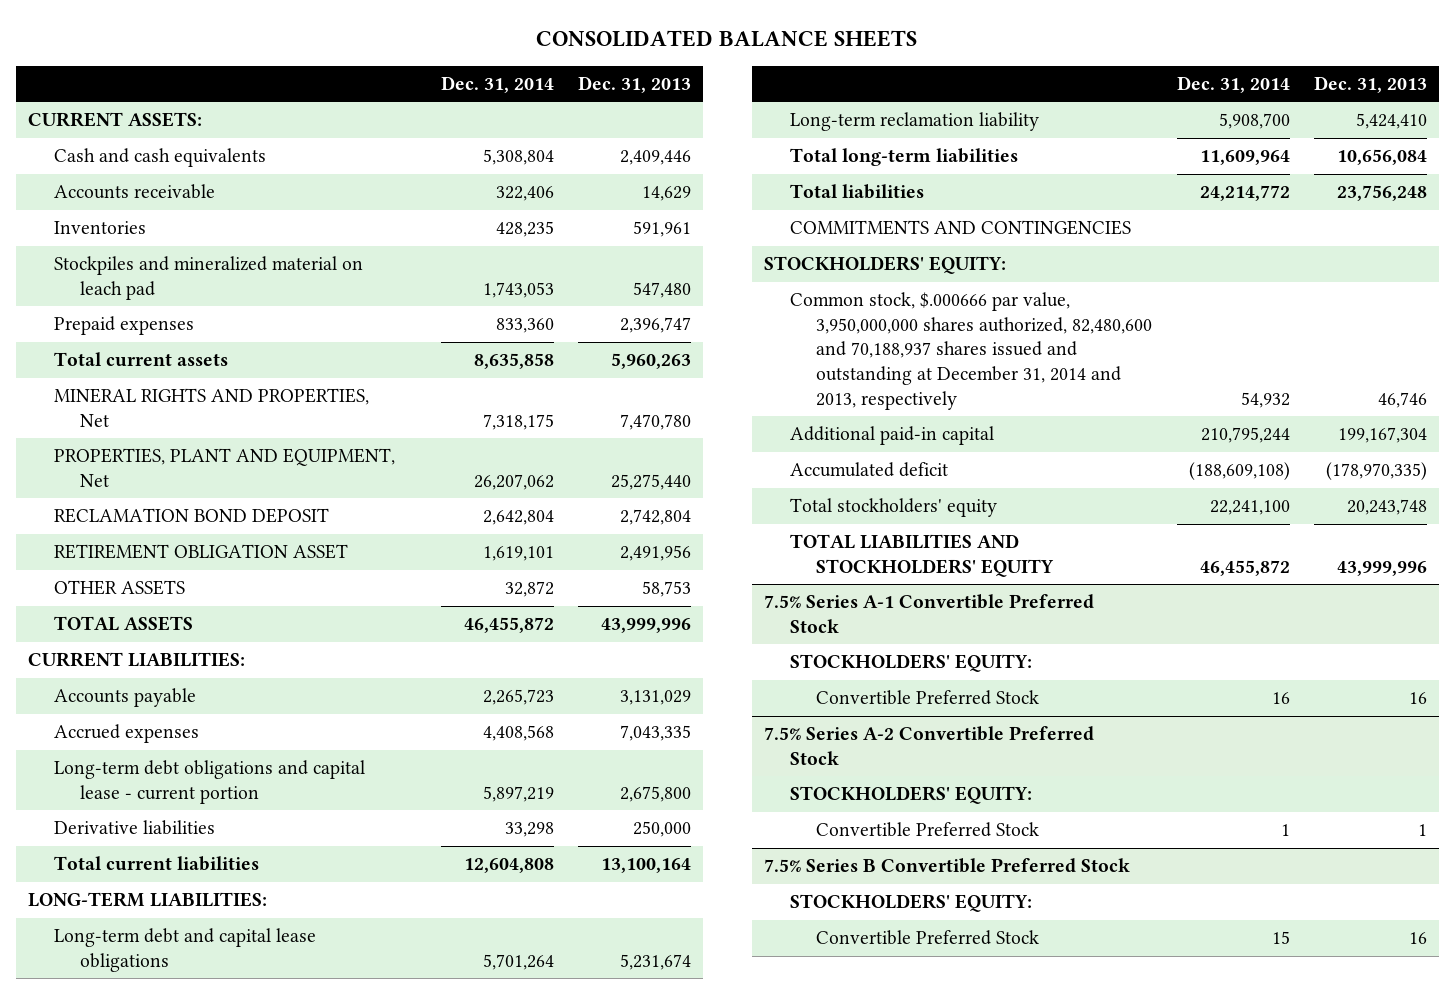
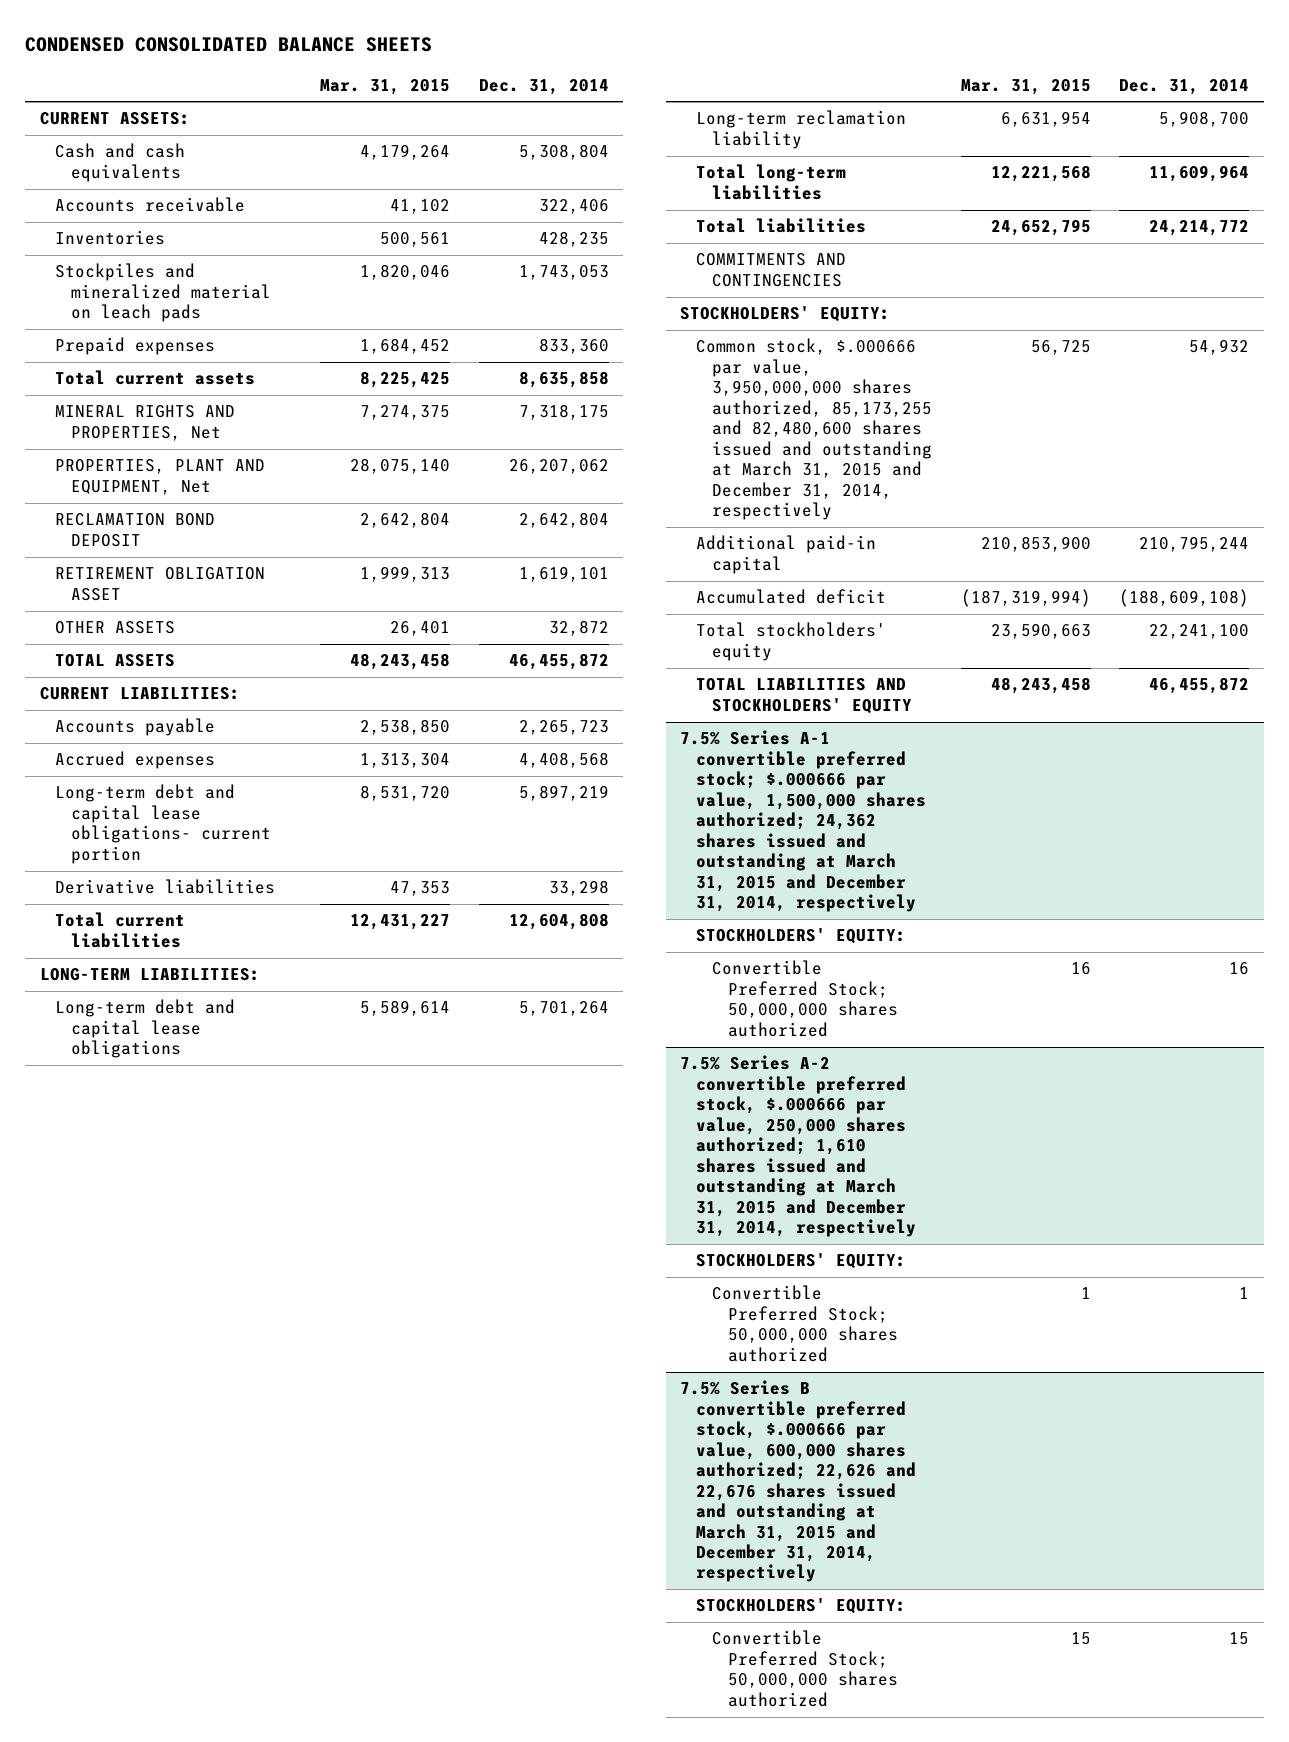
- CONSOLIDATED BALANCE SHEETS
+ CONDENSED CONSOLIDATED BALANCE SHEETS
- | Dec. 31, 2014 | Dec. 31, 2013
+ | Mar. 31, 2015 | Dec. 31, 2014
- Stockpiles and mineralized material on leach pad | 1,743,053 | 547,480
+ Stockpiles and mineralized material on leach pads | 1,820,046 | 1,743,053
- Long-term debt obligations and capital lease - current portion | 5,897,219 | 2,675,800
+ Long-term debt and capital lease obligations- current portion | 8,531,720 | 5,897,219
- Common stock, $.000666 par value, 3,950,000,000 shares authorized, 82,480,600 and 70,188,937 shares issued and outstanding at December 31, 2014 and 2013, respectively | 54,932 | 46,746
+ Common stock, $.000666 par value, 3,950,000,000 shares authorized, 85,173,255 and 82,480,600 shares issued and outstanding at March 31, 2015 and December 31, 2014, respectively | 56,725 | 54,932
- 7.5% Series A-1 Convertible Preferred Stock
+ 7.5% Series A-1 convertible preferred stock; $.000666 par value, 1,500,000 shares authorized; 24,362 shares issued and outstanding at March 31, 2015 and December 31, 2014, respectively
- Convertible Preferred Stock | 16 | 16
- 7.5% Series A-2 Convertible Preferred Stock
+ Convertible Preferred Stock; 50,000,000 shares authorized | 16 | 16
+ 7.5% Series A-2 convertible preferred stock, $.000666 par value, 250,000 shares authorized; 1,610 shares issued and outstanding at March 31, 2015 and December 31, 2014, respectively
- Convertible Preferred Stock | 1 | 1
- 7.5% Series B Convertible Preferred Stock
+ Convertible Preferred Stock; 50,000,000 shares authorized | 1 | 1
+ 7.5% Series B convertible preferred stock, $.000666 par value, 600,000 shares authorized; 22,626 and 22,676 shares issued and outstanding at March 31, 2015 and December 31, 2014, respectively
- Convertible Preferred Stock | 15 | 16
+ Convertible Preferred Stock; 50,000,000 shares authorized | 15 | 15

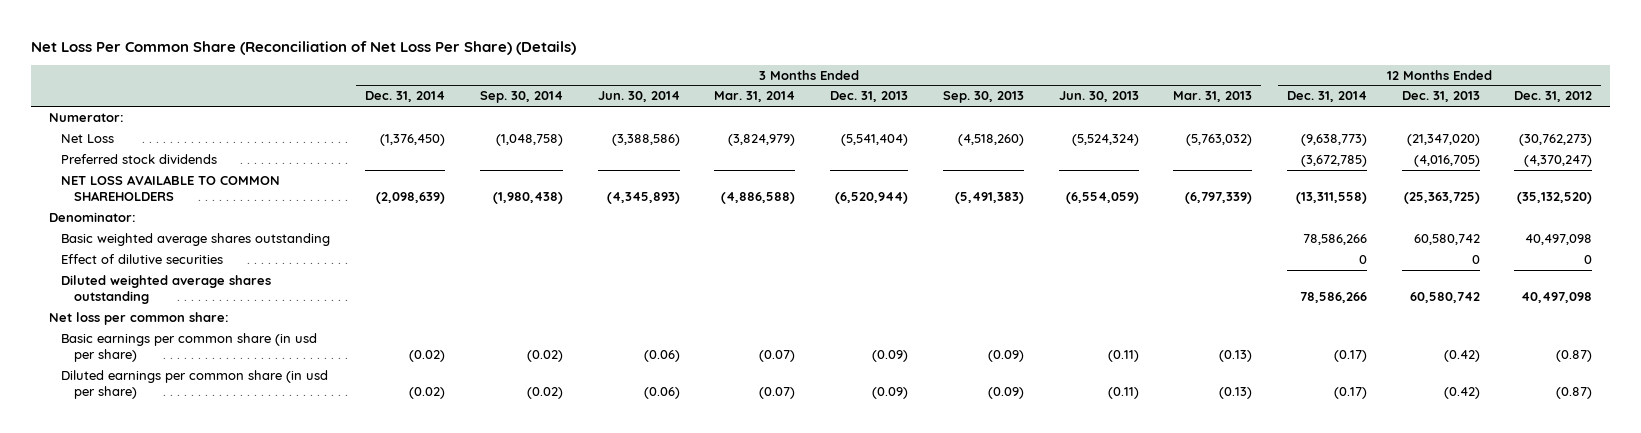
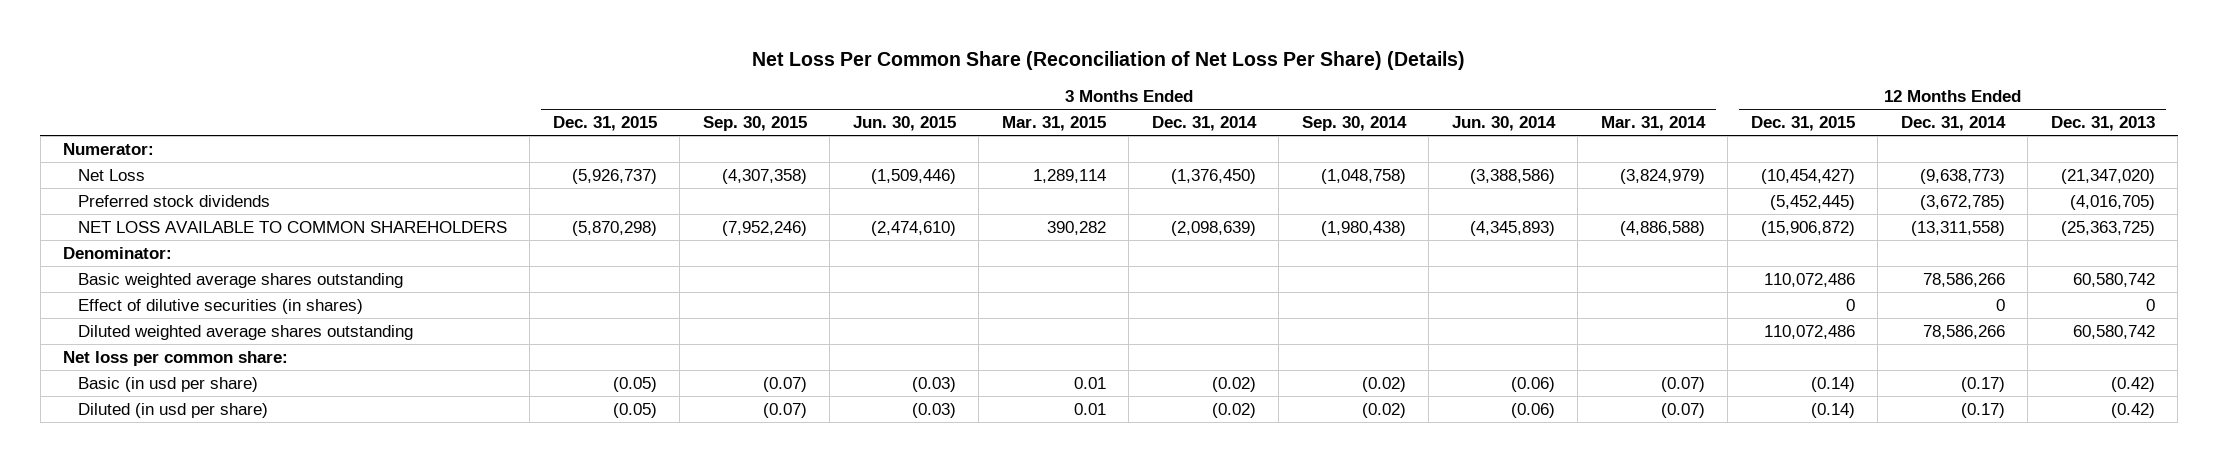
- | 3 Months Ended Dec. 31, 2014 | 3 Months Ended Sep. 30, 2014 | 3 Months Ended Jun. 30, 2014 | 3 Months Ended Mar. 31, 2014 | 3 Months Ended Dec. 31, 2013 | 3 Months Ended Sep. 30, 2013 | 3 Months Ended Jun. 30, 2013 | 3 Months Ended Mar. 31, 2013 | 12 Months Ended Dec. 31, 2014 | 12 Months Ended Dec. 31, 2013 | 12 Months Ended Dec. 31, 2012
+ | 3 Months Ended Dec. 31, 2015 | 3 Months Ended Sep. 30, 2015 | 3 Months Ended Jun. 30, 2015 | 3 Months Ended Mar. 31, 2015 | 3 Months Ended Dec. 31, 2014 | 3 Months Ended Sep. 30, 2014 | 3 Months Ended Jun. 30, 2014 | 3 Months Ended Mar. 31, 2014 | 12 Months Ended Dec. 31, 2015 | 12 Months Ended Dec. 31, 2014 | 12 Months Ended Dec. 31, 2013
- Effect of dilutive securities | | | | | | | | | 0 | 0 | 0
+ Effect of dilutive securities (in shares) | | | | | | | | | 0 | 0 | 0
- Basic earnings per common share (in usd per share) | (0.02) | (0.02) | (0.06) | (0.07) | (0.09) | (0.09) | (0.11) | (0.13) | (0.17) | (0.42) | (0.87)
- Diluted earnings per common share (in usd per share) | (0.02) | (0.02) | (0.06) | (0.07) | (0.09) | (0.09) | (0.11) | (0.13) | (0.17) | (0.42) | (0.87)
+ Basic (in usd per share) | (0.05) | (0.07) | (0.03) | 0.01 | (0.02) | (0.02) | (0.06) | (0.07) | (0.14) | (0.17) | (0.42)
+ Diluted (in usd per share) | (0.05) | (0.07) | (0.03) | 0.01 | (0.02) | (0.02) | (0.06) | (0.07) | (0.14) | (0.17) | (0.42)

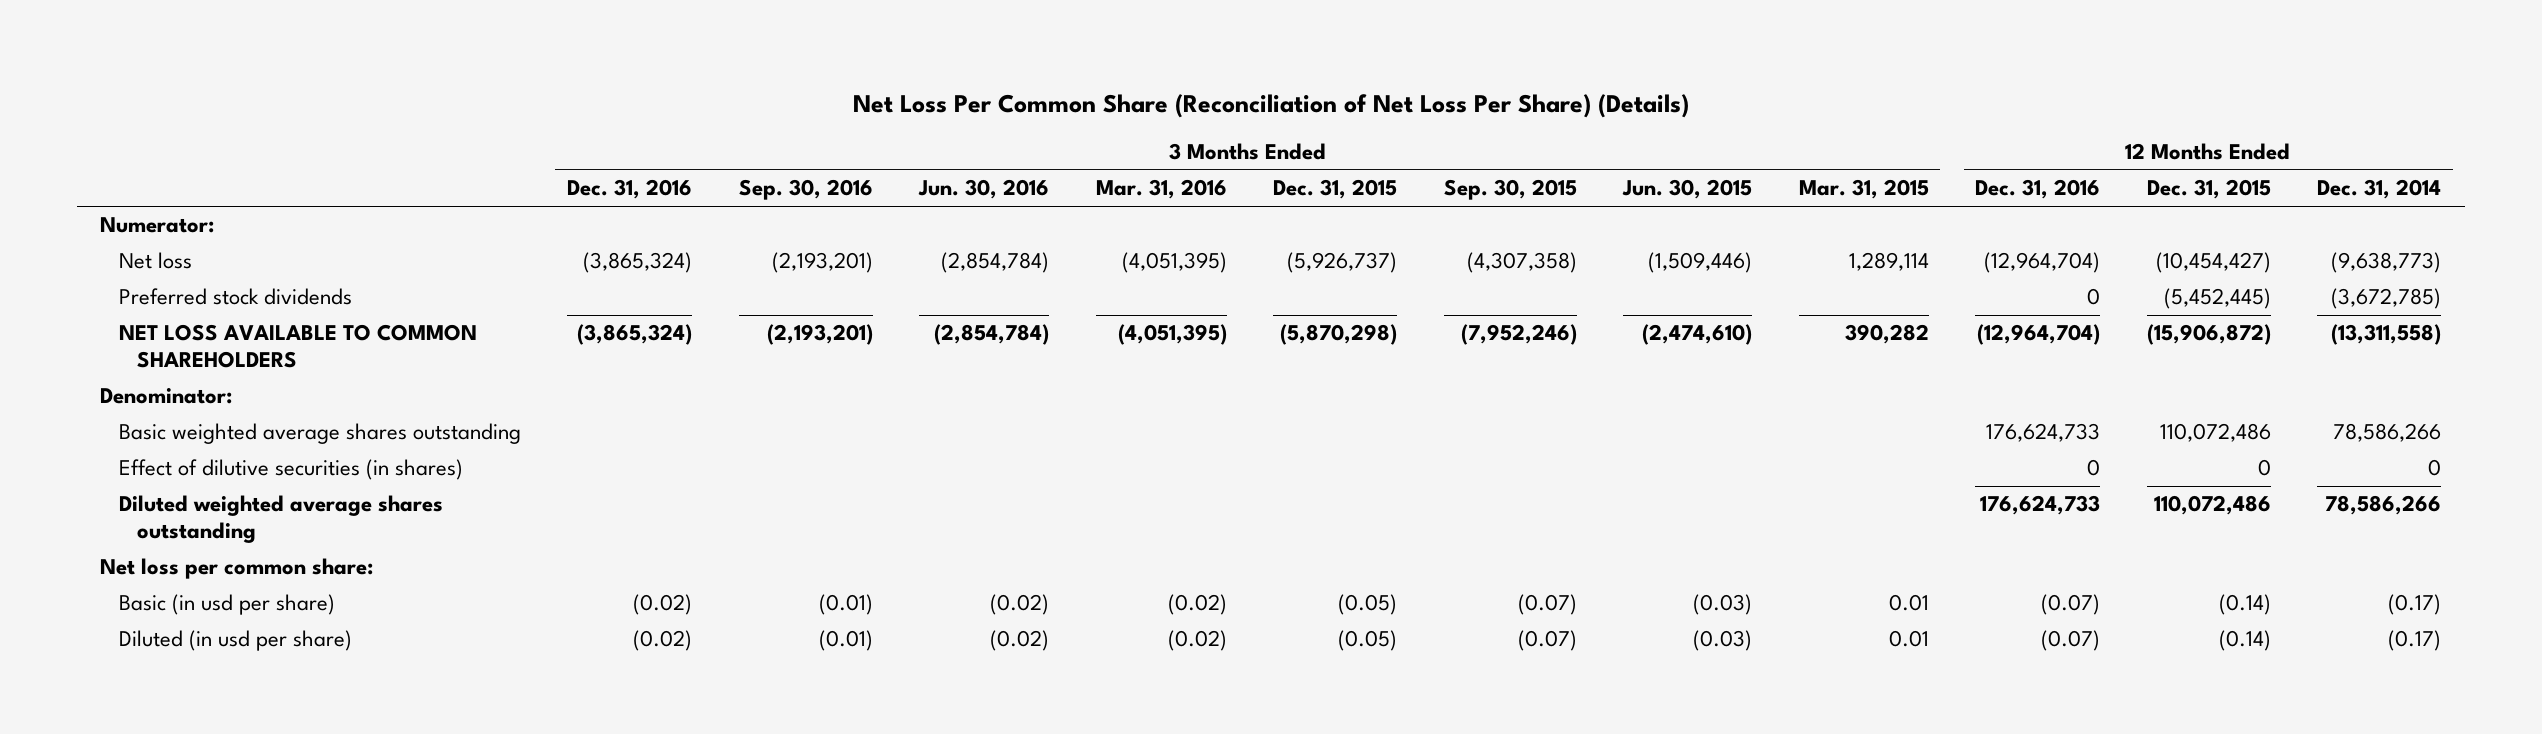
- | 3 Months Ended Dec. 31, 2015 | 3 Months Ended Sep. 30, 2015 | 3 Months Ended Jun. 30, 2015 | 3 Months Ended Mar. 31, 2015 | 3 Months Ended Dec. 31, 2014 | 3 Months Ended Sep. 30, 2014 | 3 Months Ended Jun. 30, 2014 | 3 Months Ended Mar. 31, 2014 | 12 Months Ended Dec. 31, 2015 | 12 Months Ended Dec. 31, 2014 | 12 Months Ended Dec. 31, 2013
+ | 3 Months Ended Dec. 31, 2016 | 3 Months Ended Sep. 30, 2016 | 3 Months Ended Jun. 30, 2016 | 3 Months Ended Mar. 31, 2016 | 3 Months Ended Dec. 31, 2015 | 3 Months Ended Sep. 30, 2015 | 3 Months Ended Jun. 30, 2015 | 3 Months Ended Mar. 31, 2015 | 12 Months Ended Dec. 31, 2016 | 12 Months Ended Dec. 31, 2015 | 12 Months Ended Dec. 31, 2014
- Net Loss | (5,926,737) | (4,307,358) | (1,509,446) | 1,289,114 | (1,376,450) | (1,048,758) | (3,388,586) | (3,824,979) | (10,454,427) | (9,638,773) | (21,347,020)
+ Net loss | (3,865,324) | (2,193,201) | (2,854,784) | (4,051,395) | (5,926,737) | (4,307,358) | (1,509,446) | 1,289,114 | (12,964,704) | (10,454,427) | (9,638,773)

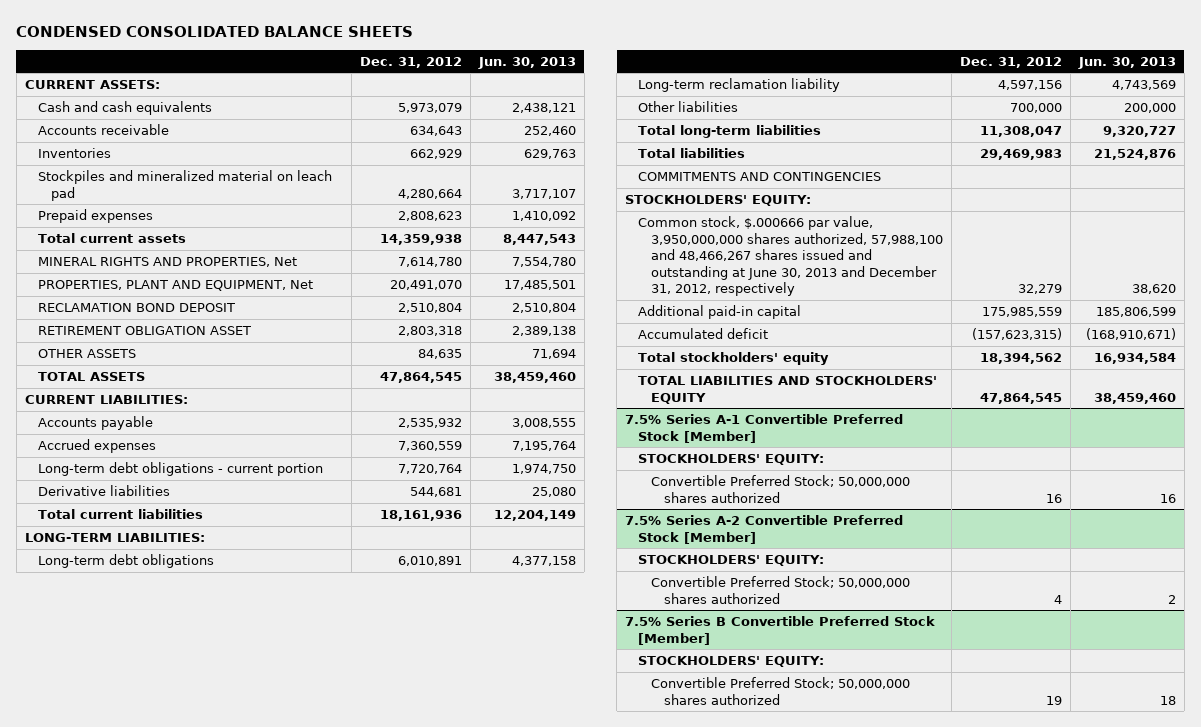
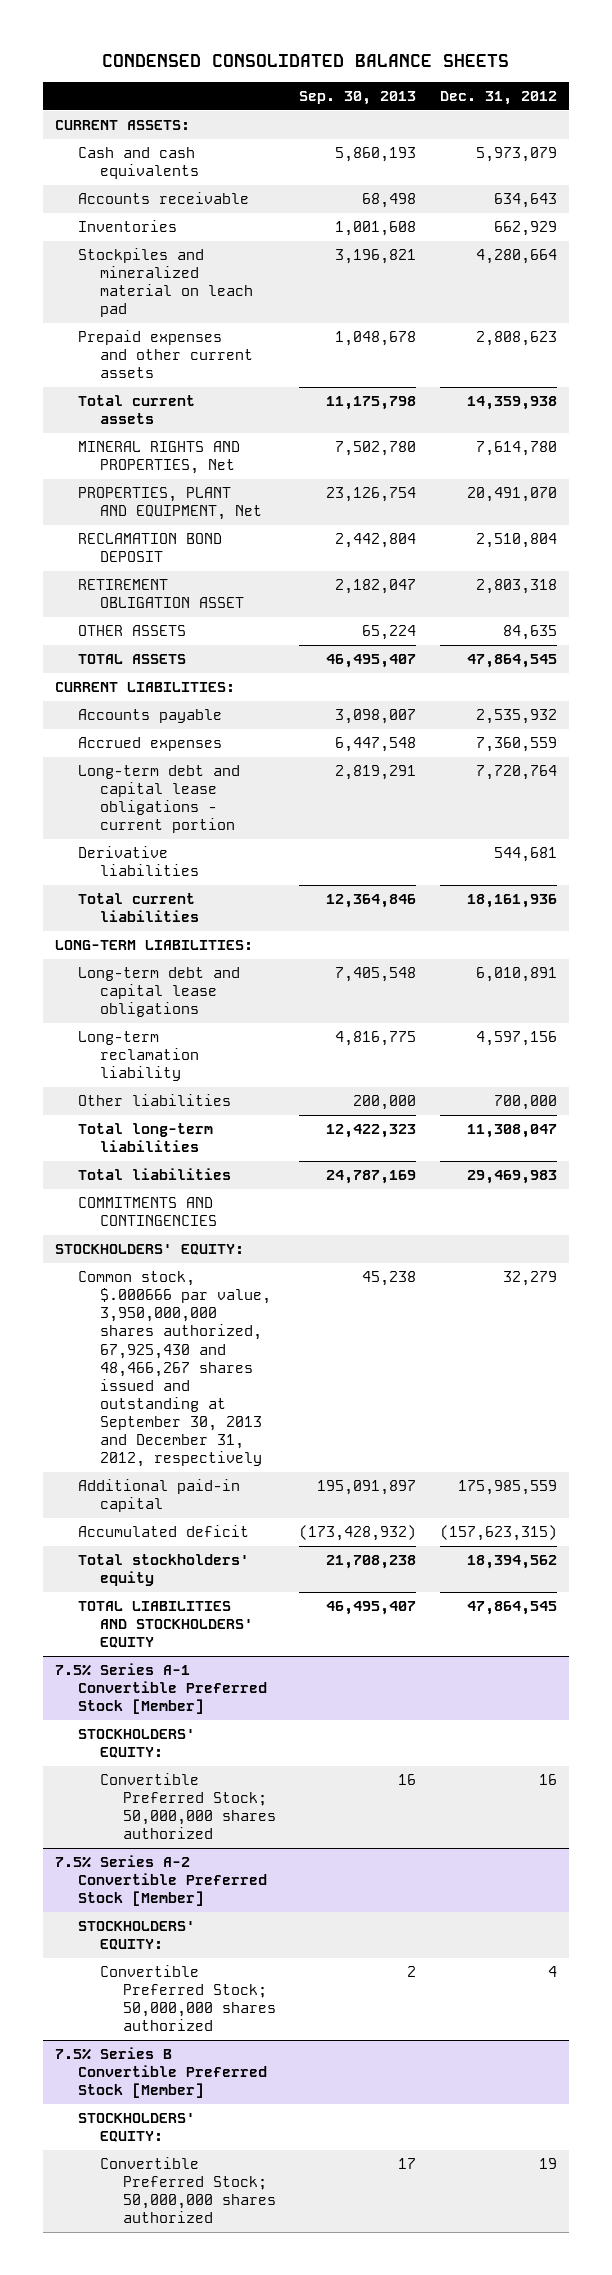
- | Dec. 31, 2012 | Jun. 30, 2013
+ | Sep. 30, 2013 | Dec. 31, 2012
- Prepaid expenses | 2,808,623 | 1,410,092
+ Prepaid expenses and other current assets | 1,048,678 | 2,808,623
- Long-term debt obligations - current portion | 7,720,764 | 1,974,750
+ Long-term debt and capital lease obligations - current portion | 2,819,291 | 7,720,764
- Long-term debt obligations | 6,010,891 | 4,377,158
+ Long-term debt and capital lease obligations | 7,405,548 | 6,010,891
- Common stock, $.000666 par value, 3,950,000,000 shares authorized, 57,988,100 and 48,466,267 shares issued and outstanding at June 30, 2013 and December 31, 2012, respectively | 32,279 | 38,620
+ Common stock, $.000666 par value, 3,950,000,000 shares authorized, 67,925,430 and 48,466,267 shares issued and outstanding at September 30, 2013 and December 31, 2012, respectively | 45,238 | 32,279

